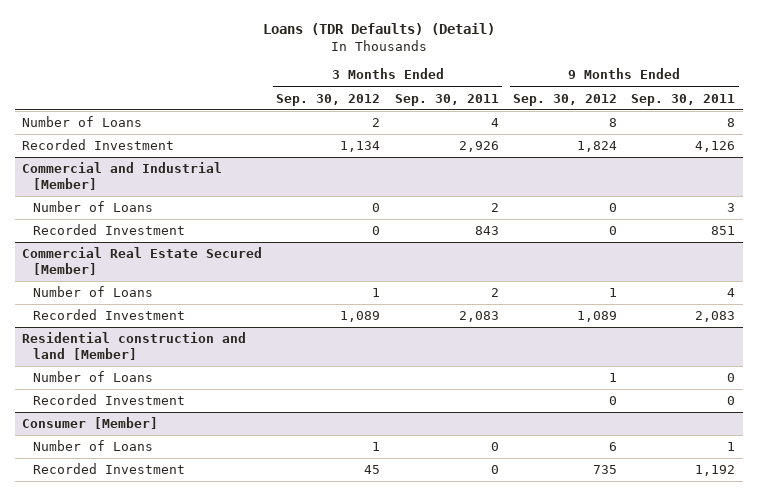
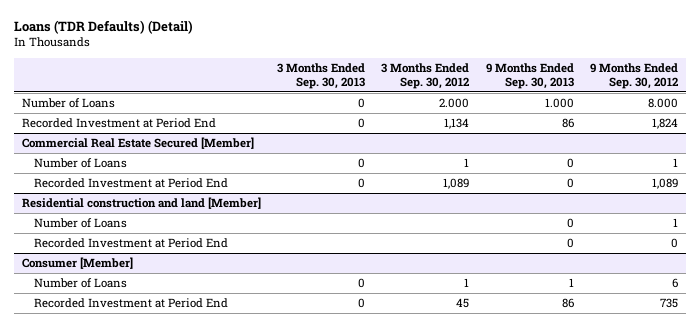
- | 3 Months Ended Sep. 30, 2012 | 3 Months Ended Sep. 30, 2011 | 9 Months Ended Sep. 30, 2012 | 9 Months Ended Sep. 30, 2011
+ | 3 Months Ended Sep. 30, 2013 | 3 Months Ended Sep. 30, 2012 | 9 Months Ended Sep. 30, 2013 | 9 Months Ended Sep. 30, 2012
- Number of Loans | 2 | 4 | 8 | 8
- Recorded Investment | 1,134 | 2,926 | 1,824 | 4,126
- Commercial and Industrial [Member]
- Number of Loans | 0 | 2 | 0 | 3
- Recorded Investment | 0 | 843 | 0 | 851
+ Number of Loans | 0 | 2.000 | 1.000 | 8.000
+ Recorded Investment at Period End | 0 | 1,134 | 86 | 1,824
@ Commercial Real Estate Secured [Member]
- Recorded Investment | 1,089 | 2,083 | 1,089 | 2,083
+ Recorded Investment at Period End | 0 | 1,089 | 0 | 1,089
@ Residential construction and land [Member]
- Recorded Investment | | | 0 | 0
+ Recorded Investment at Period End | | | 0 | 0
@ Consumer [Member]
- Recorded Investment | 45 | 0 | 735 | 1,192
+ Recorded Investment at Period End | 0 | 45 | 86 | 735

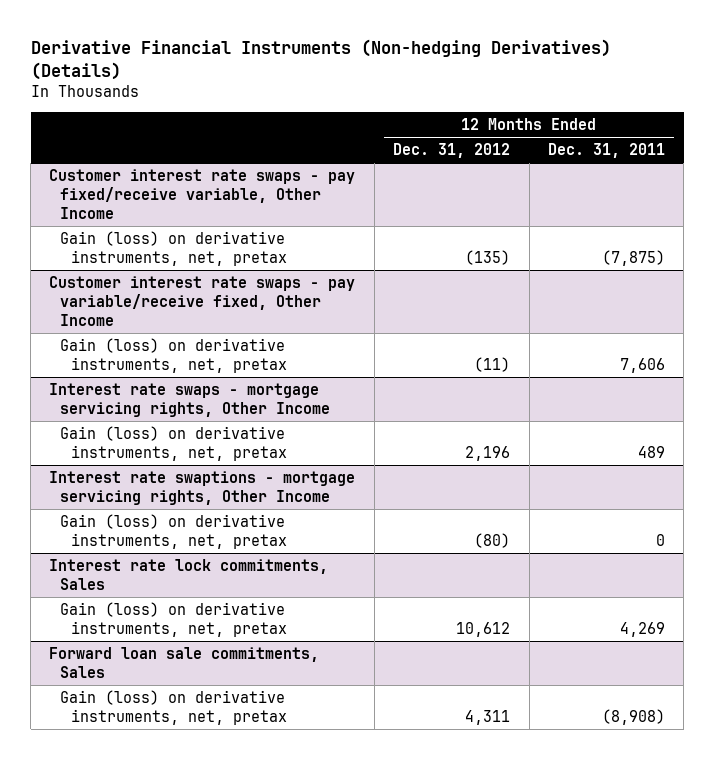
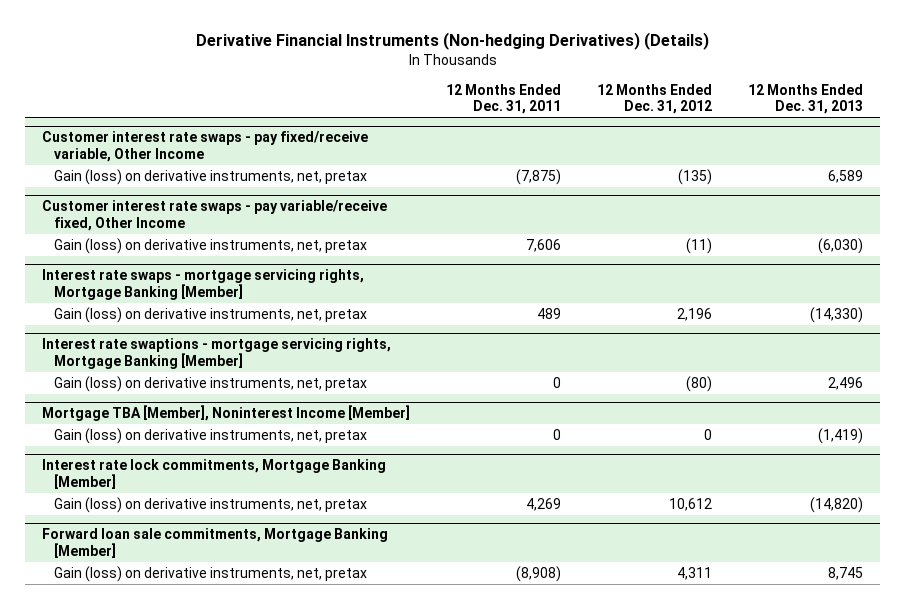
- | 12 Months Ended Dec. 31, 2012 | 12 Months Ended Dec. 31, 2011
+ | 12 Months Ended Dec. 31, 2011 | 12 Months Ended Dec. 31, 2012 | 12 Months Ended Dec. 31, 2013
- Interest rate swaps - mortgage servicing rights, Other Income
+ Interest rate swaps - mortgage servicing rights, Mortgage Banking [Member]
- Interest rate swaptions - mortgage servicing rights, Other Income
+ Interest rate swaptions - mortgage servicing rights, Mortgage Banking [Member]
- Interest rate lock commitments, Sales
+ Mortgage TBA [Member], Noninterest Income [Member]
+ Gain (loss) on derivative instruments, net, pretax | 0 | 0 | (1,419)
+ Interest rate lock commitments, Mortgage Banking [Member]
- Forward loan sale commitments, Sales
+ Forward loan sale commitments, Mortgage Banking [Member]

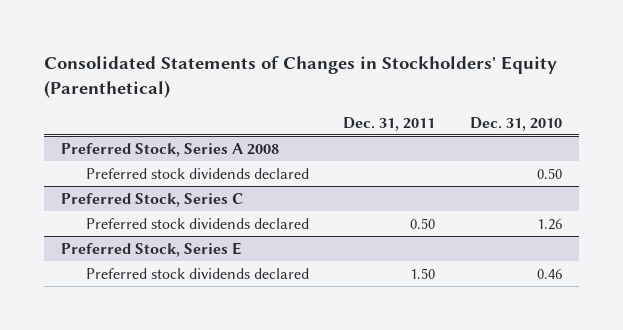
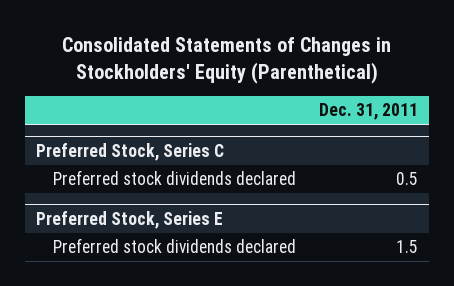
- | Dec. 31, 2011 | Dec. 31, 2010
+ | Dec. 31, 2011
- Preferred Stock, Series A 2008
- Preferred stock dividends declared | | 0.50
@ Preferred Stock, Series C
- Preferred stock dividends declared | 0.50 | 1.26
+ Preferred stock dividends declared | 0.5
@ Preferred Stock, Series E
- Preferred stock dividends declared | 1.50 | 0.46
+ Preferred stock dividends declared | 1.5

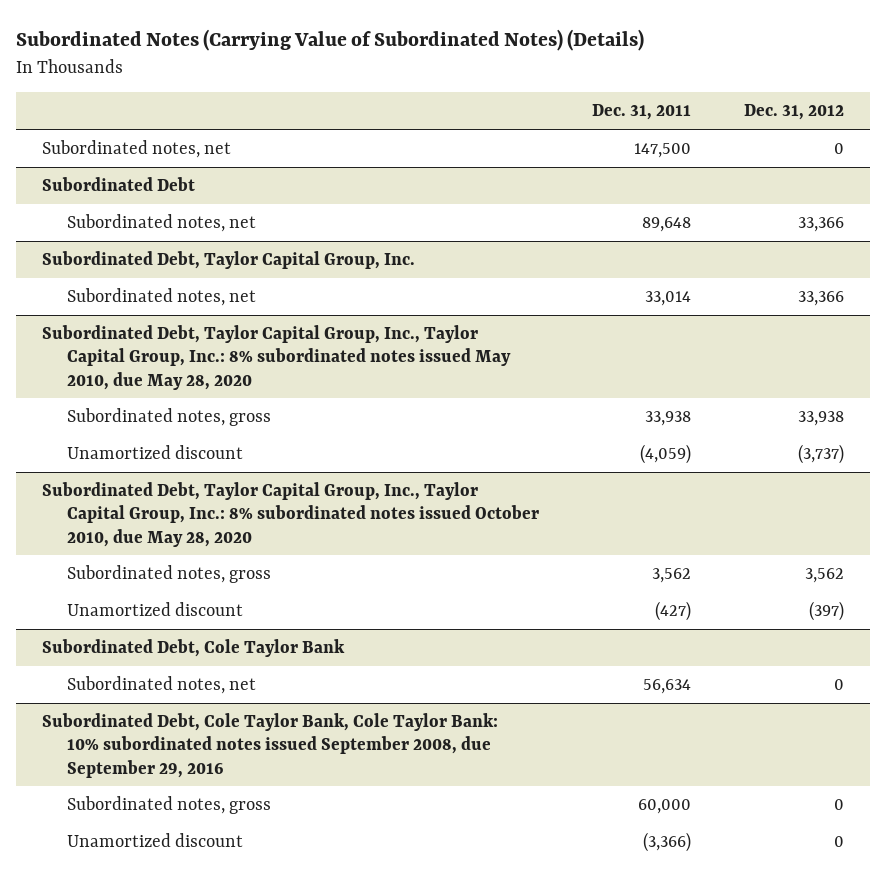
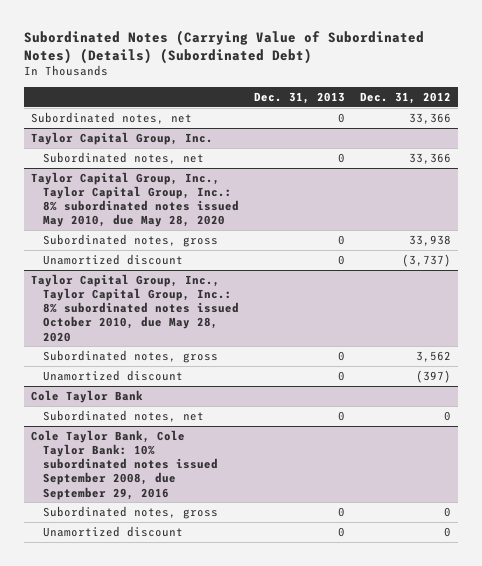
- Subordinated Notes (Carrying Value of Subordinated Notes) (Details)
+ Subordinated Notes (Carrying Value of Subordinated Notes) (Details) (Subordinated Debt)
- | Dec. 31, 2011 | Dec. 31, 2012
+ | Dec. 31, 2013 | Dec. 31, 2012
- Subordinated notes, net | 147,500 | 0
- Subordinated Debt
- Subordinated Debt, Taylor Capital Group, Inc.
+ Taylor Capital Group, Inc.
- Subordinated Debt, Taylor Capital Group, Inc., Taylor Capital Group, Inc.: 8% subordinated notes issued May 2010, due May 28, 2020
+ Taylor Capital Group, Inc., Taylor Capital Group, Inc.: 8% subordinated notes issued May 2010, due May 28, 2020
- Subordinated Debt, Taylor Capital Group, Inc., Taylor Capital Group, Inc.: 8% subordinated notes issued October 2010, due May 28, 2020
+ Taylor Capital Group, Inc., Taylor Capital Group, Inc.: 8% subordinated notes issued October 2010, due May 28, 2020
- Subordinated Debt, Cole Taylor Bank
+ Cole Taylor Bank
- Subordinated Debt, Cole Taylor Bank, Cole Taylor Bank: 10% subordinated notes issued September 2008, due September 29, 2016
+ Cole Taylor Bank, Cole Taylor Bank: 10% subordinated notes issued September 2008, due September 29, 2016

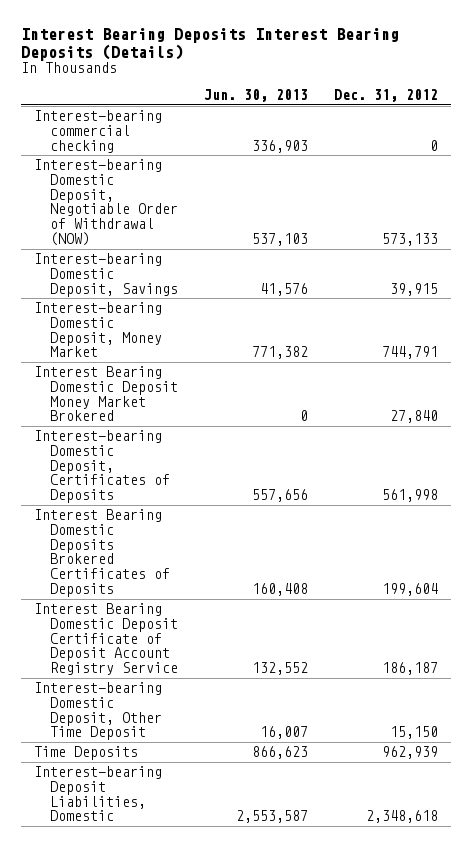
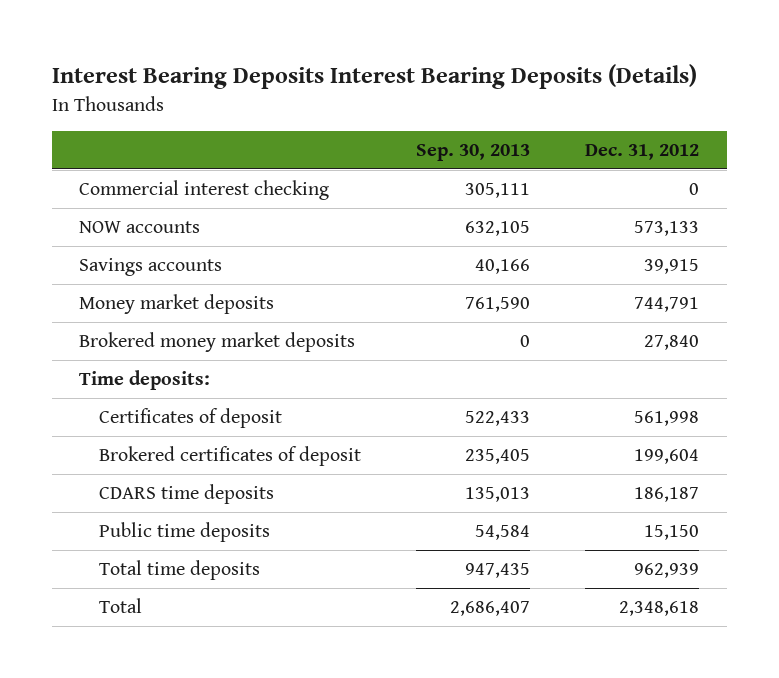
- | Jun. 30, 2013 | Dec. 31, 2012
+ | Sep. 30, 2013 | Dec. 31, 2012
- Interest-bearing commercial checking | 336,903 | 0
- Interest-bearing Domestic Deposit, Negotiable Order of Withdrawal (NOW) | 537,103 | 573,133
- Interest-bearing Domestic Deposit, Savings | 41,576 | 39,915
- Interest-bearing Domestic Deposit, Money Market | 771,382 | 744,791
- Interest Bearing Domestic Deposit Money Market Brokered | 0 | 27,840
- Interest-bearing Domestic Deposit, Certificates of Deposits | 557,656 | 561,998
- Interest Bearing Domestic Deposits Brokered Certificates of Deposits | 160,408 | 199,604
- Interest Bearing Domestic Deposit Certificate of Deposit Account Registry Service | 132,552 | 186,187
- Interest-bearing Domestic Deposit, Other Time Deposit | 16,007 | 15,150
- Time Deposits | 866,623 | 962,939
- Interest-bearing Deposit Liabilities, Domestic | 2,553,587 | 2,348,618
+ Commercial interest checking | 305,111 | 0
+ NOW accounts | 632,105 | 573,133
+ Savings accounts | 40,166 | 39,915
+ Money market deposits | 761,590 | 744,791
+ Brokered money market deposits | 0 | 27,840
+ Time deposits:
+ Certificates of deposit | 522,433 | 561,998
+ Brokered certificates of deposit | 235,405 | 199,604
+ CDARS time deposits | 135,013 | 186,187
+ Public time deposits | 54,584 | 15,150
+ Total time deposits | 947,435 | 962,939
+ Total | 2,686,407 | 2,348,618

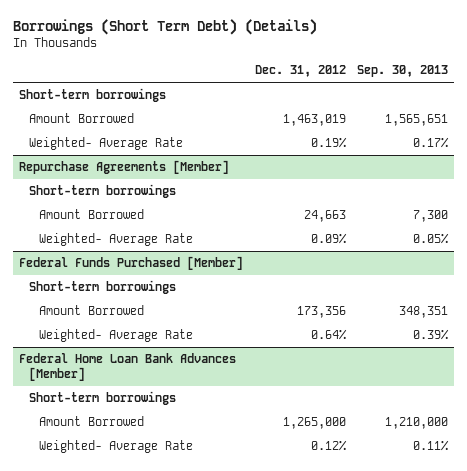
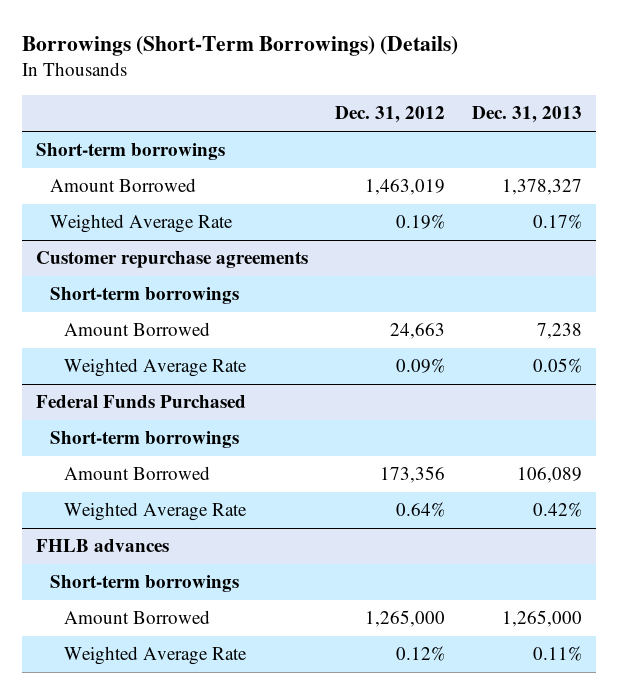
- Borrowings (Short Term Debt) (Details)
+ Borrowings (Short-Term Borrowings) (Details)
- | Dec. 31, 2012 | Sep. 30, 2013
+ | Dec. 31, 2012 | Dec. 31, 2013
- Weighted- Average Rate | 0.19% | 0.17%
- Repurchase Agreements [Member]
+ Weighted Average Rate | 0.19% | 0.17%
+ Customer repurchase agreements
- Weighted- Average Rate | 0.09% | 0.05%
- Federal Funds Purchased [Member]
+ Weighted Average Rate | 0.09% | 0.05%
+ Federal Funds Purchased
- Weighted- Average Rate | 0.64% | 0.39%
- Federal Home Loan Bank Advances [Member]
+ Weighted Average Rate | 0.64% | 0.42%
+ FHLB advances
- Weighted- Average Rate | 0.12% | 0.11%
+ Weighted Average Rate | 0.12% | 0.11%

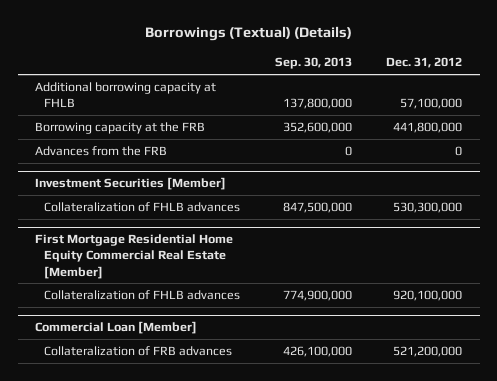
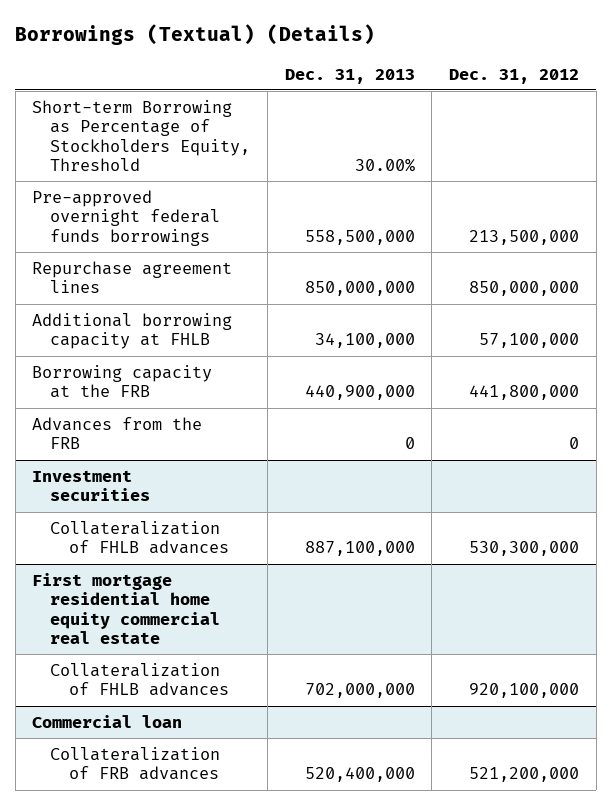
- | Sep. 30, 2013 | Dec. 31, 2012
+ | Dec. 31, 2013 | Dec. 31, 2012
+ Short-term Borrowing as Percentage of Stockholders Equity, Threshold | 30.00% |
+ Pre-approved overnight federal funds borrowings | 558,500,000 | 213,500,000
+ Repurchase agreement lines | 850,000,000 | 850,000,000
- Investment Securities [Member]
+ Investment securities
- First Mortgage Residential Home Equity Commercial Real Estate [Member]
+ First mortgage residential home equity commercial real estate
- Commercial Loan [Member]
+ Commercial loan

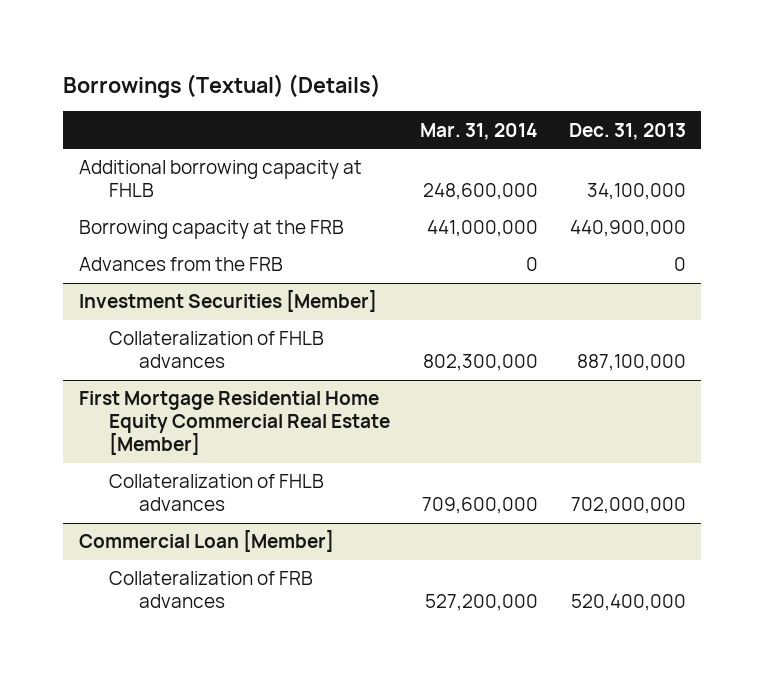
- | Dec. 31, 2013 | Dec. 31, 2012
+ | Mar. 31, 2014 | Dec. 31, 2013
- Short-term Borrowing as Percentage of Stockholders Equity, Threshold | 30.00% |
- Pre-approved overnight federal funds borrowings | 558,500,000 | 213,500,000
- Repurchase agreement lines | 850,000,000 | 850,000,000
- Investment securities
+ Investment Securities [Member]
- First mortgage residential home equity commercial real estate
+ First Mortgage Residential Home Equity Commercial Real Estate [Member]
- Commercial loan
+ Commercial Loan [Member]

